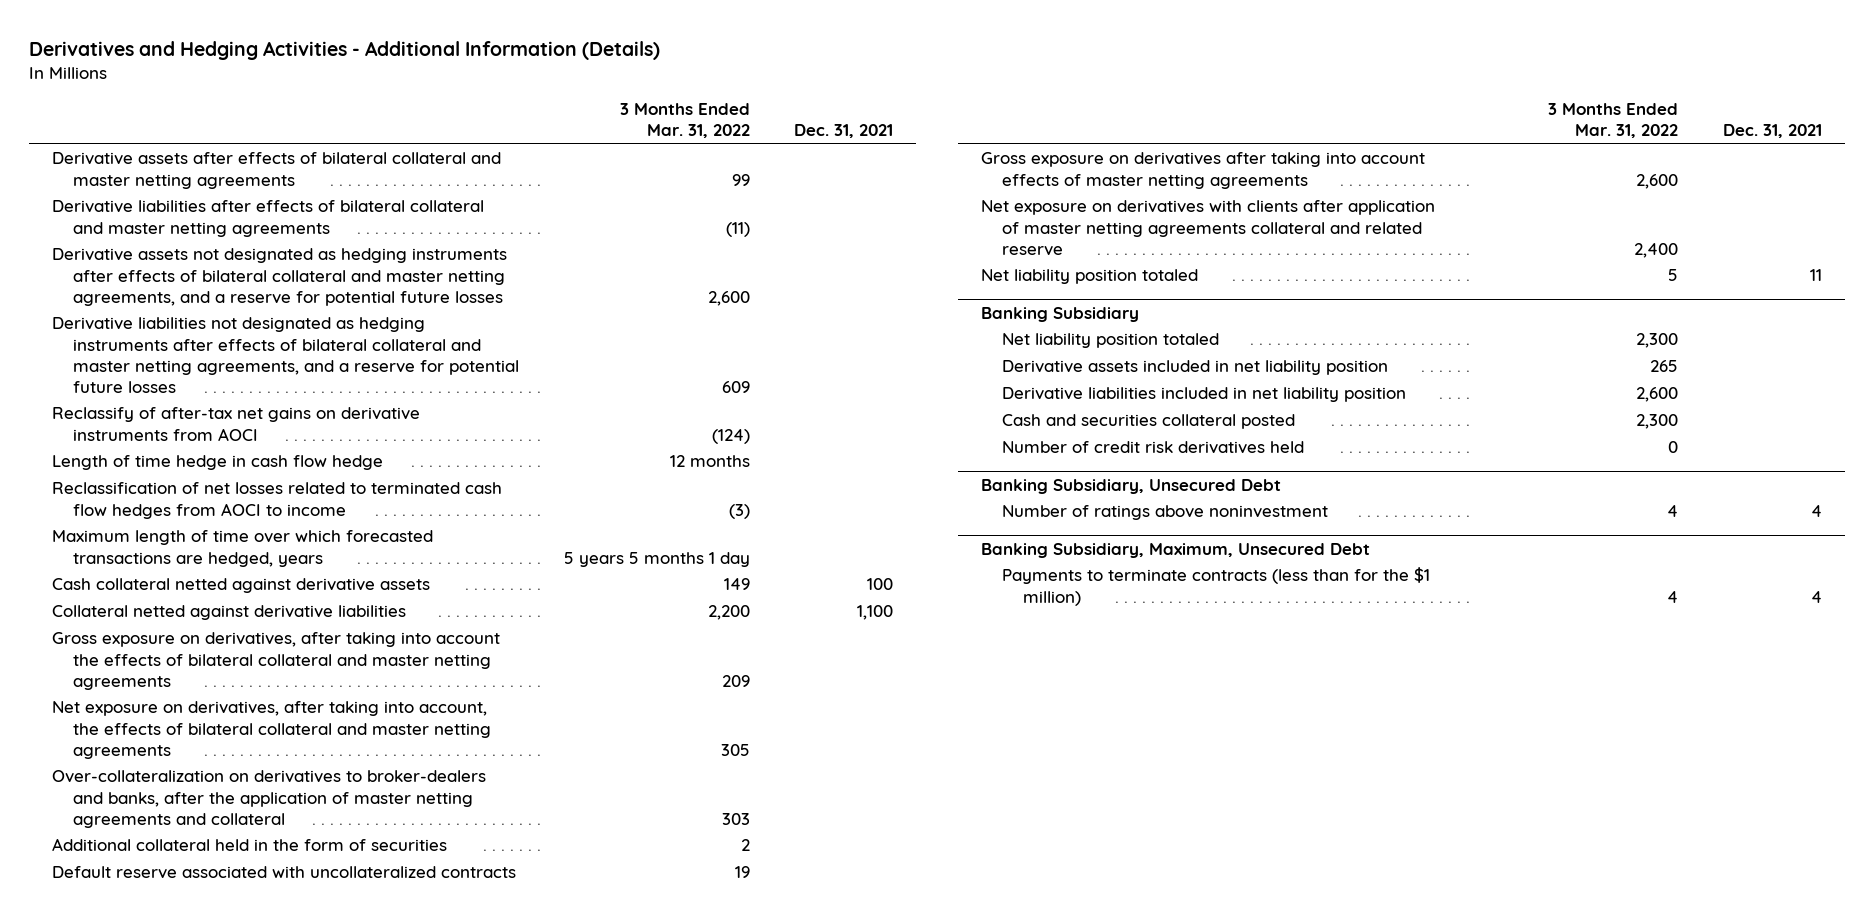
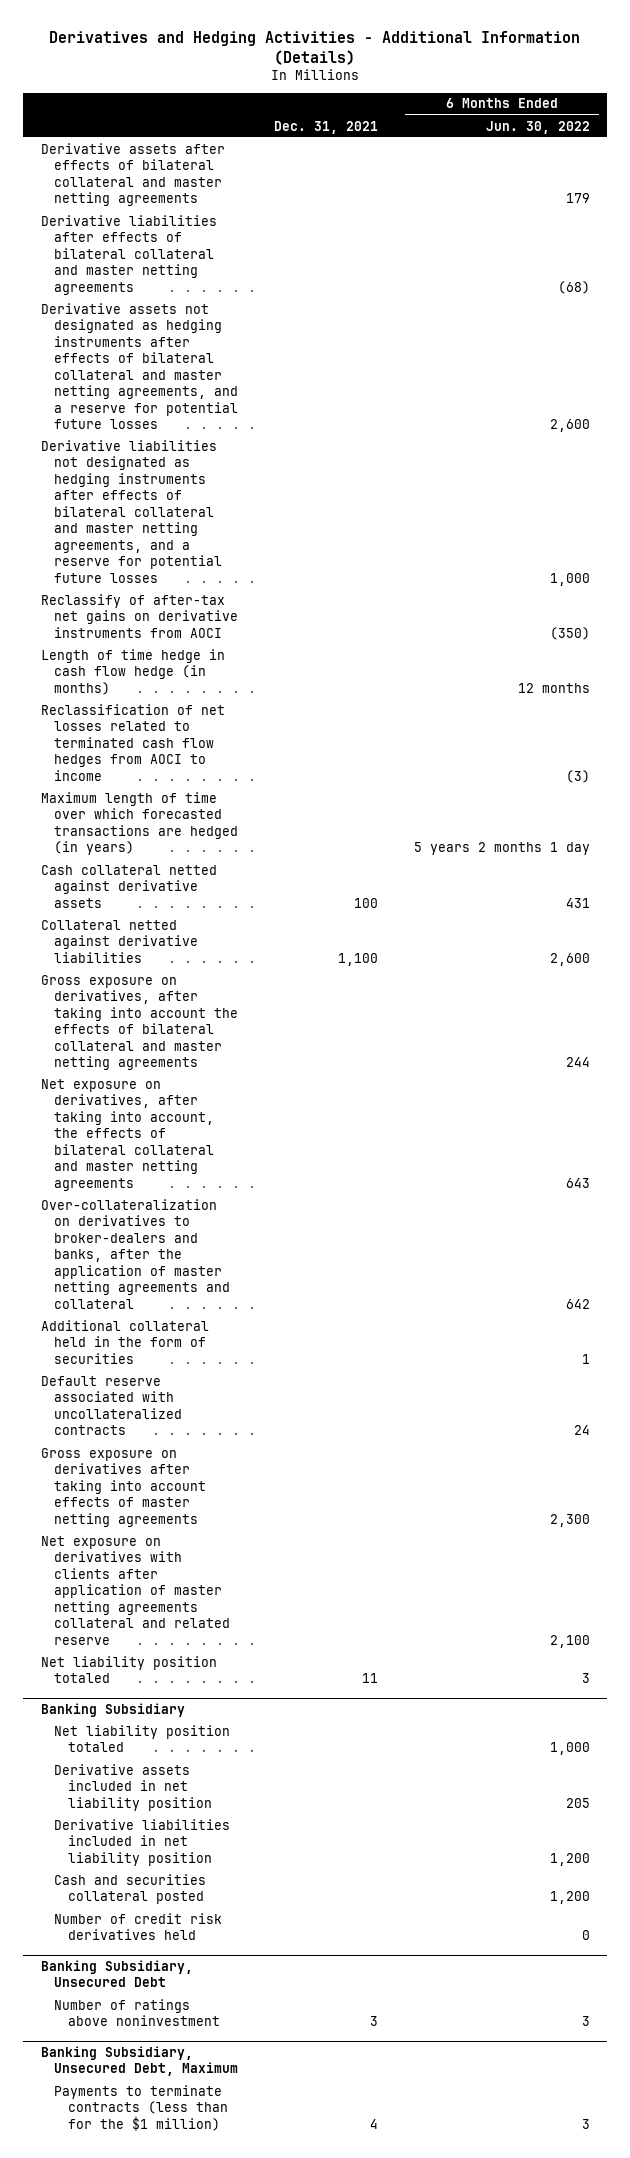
- | 3 Months Ended Mar. 31, 2022 | Dec. 31, 2021
+ | Dec. 31, 2021 | 6 Months Ended Jun. 30, 2022
- Length of time hedge in cash flow hedge | 12 months |
+ Length of time hedge in cash flow hedge (in months) | | 12 months
- Maximum length of time over which forecasted transactions are hedged, years | 5 years 5 months 1 day |
+ Maximum length of time over which forecasted transactions are hedged (in years) | | 5 years 2 months 1 day
@ Banking Subsidiary, Unsecured Debt
- Number of ratings above noninvestment | 4 | 4
- Banking Subsidiary, Maximum, Unsecured Debt
@ Banking Subsidiary, Unsecured Debt
+ Number of ratings above noninvestment | 3 | 3
+ Banking Subsidiary, Unsecured Debt, Maximum

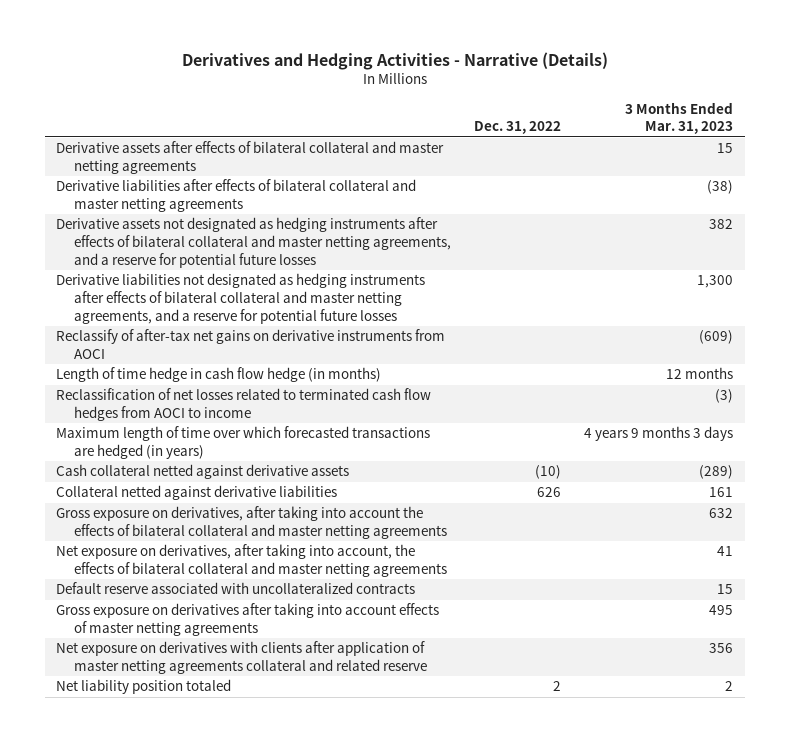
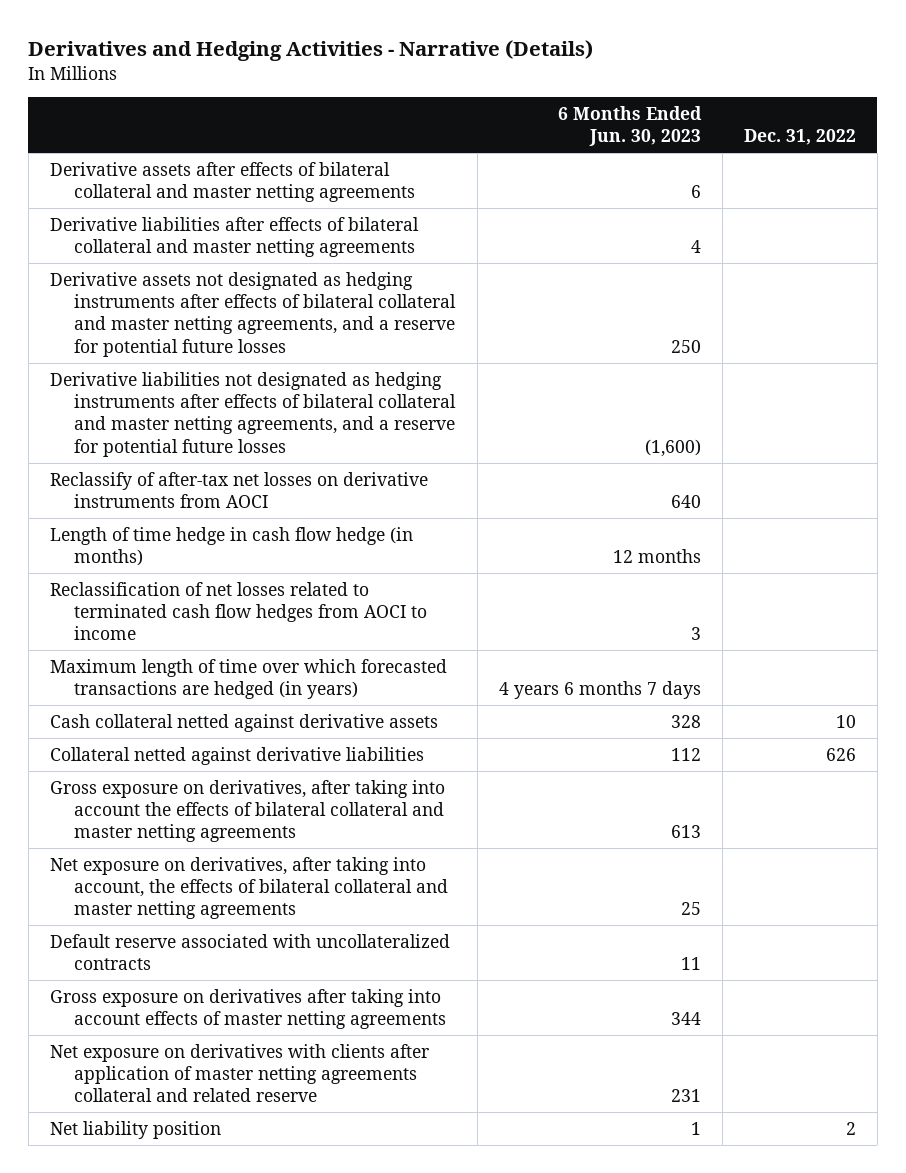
- | Dec. 31, 2022 | 3 Months Ended Mar. 31, 2023
+ | 6 Months Ended Jun. 30, 2023 | Dec. 31, 2022
- Reclassify of after-tax net gains on derivative instruments from AOCI | | (609)
+ Reclassify of after-tax net losses on derivative instruments from AOCI | 640 |
- Cash collateral netted against derivative assets | (10) | (289)
+ Cash collateral netted against derivative assets | 328 | 10
- Net liability position totaled | 2 | 2
+ Net liability position | 1 | 2

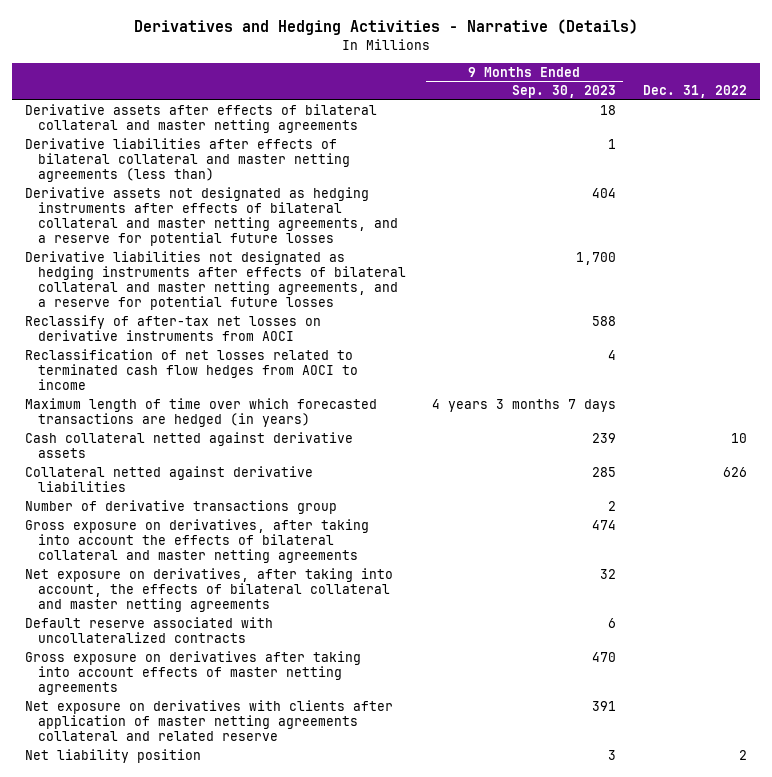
- | 6 Months Ended Jun. 30, 2023 | Dec. 31, 2022
+ | 9 Months Ended Sep. 30, 2023 | Dec. 31, 2022
- Derivative liabilities after effects of bilateral collateral and master netting agreements | 4 |
+ Derivative liabilities after effects of bilateral collateral and master netting agreements (less than) | 1 |
- Length of time hedge in cash flow hedge (in months) | 12 months |
+ Number of derivative transactions group | 2 |

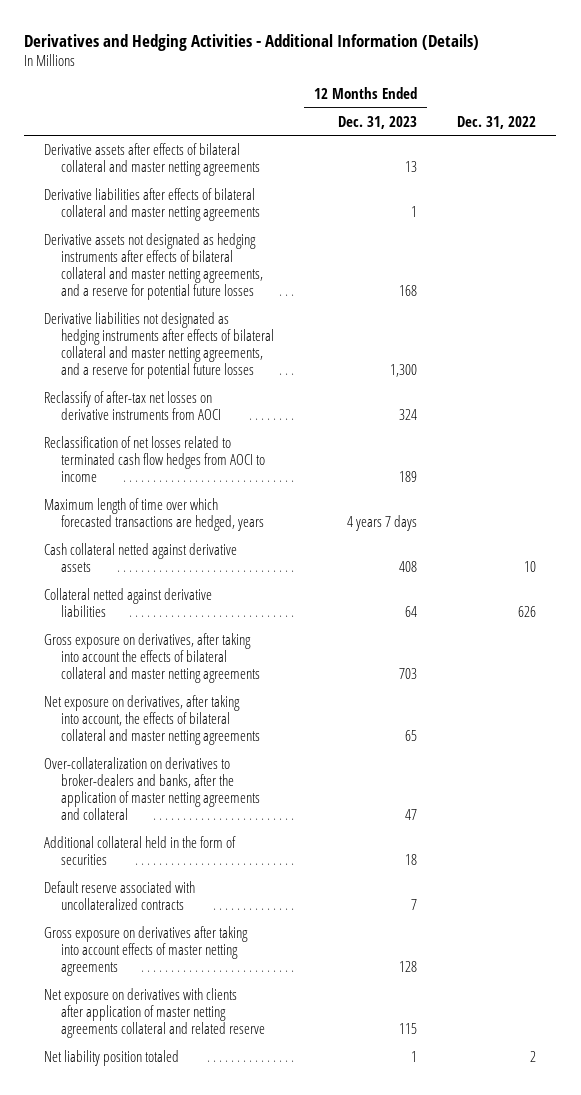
- Derivatives and Hedging Activities - Narrative (Details)
+ Derivatives and Hedging Activities - Additional Information (Details)
- | 9 Months Ended Sep. 30, 2023 | Dec. 31, 2022
+ | 12 Months Ended Dec. 31, 2023 | Dec. 31, 2022
- Derivative liabilities after effects of bilateral collateral and master netting agreements (less than) | 1 |
+ Derivative liabilities after effects of bilateral collateral and master netting agreements | 1 |
- Maximum length of time over which forecasted transactions are hedged (in years) | 4 years 3 months 7 days |
+ Maximum length of time over which forecasted transactions are hedged, years | 4 years 7 days |
- Number of derivative transactions group | 2 |
+ Over-collateralization on derivatives to broker-dealers and banks, after the application of master netting agreements and collateral | 47 |
+ Additional collateral held in the form of securities | 18 |
- Net liability position | 3 | 2
+ Net liability position totaled | 1 | 2

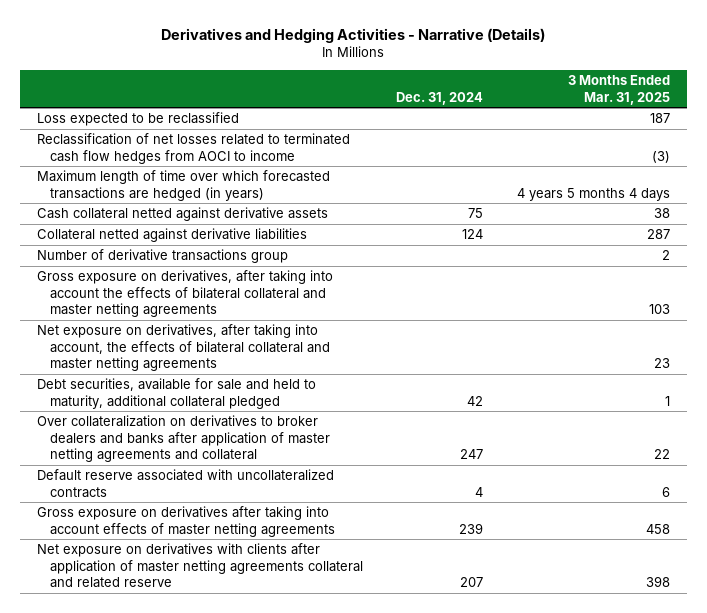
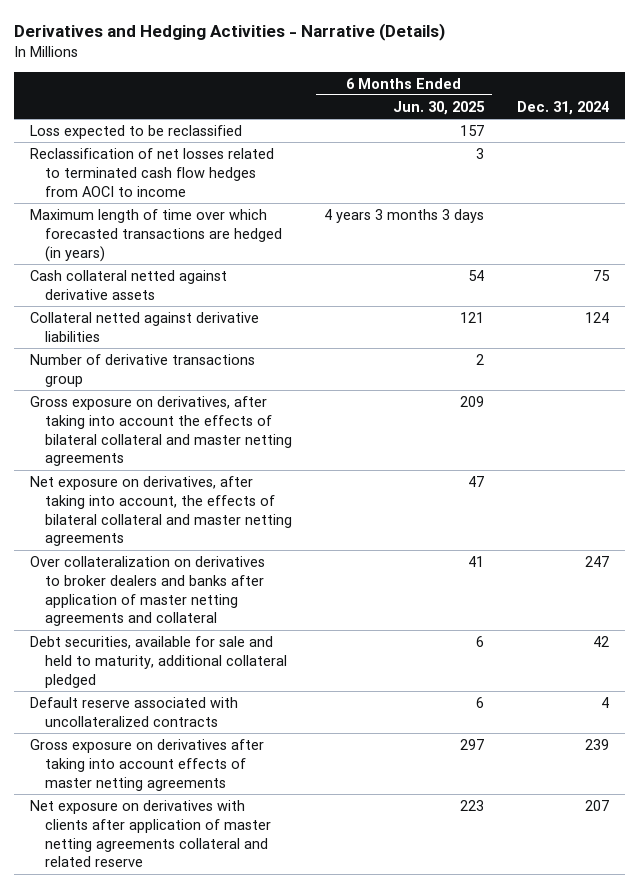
- | Dec. 31, 2024 | 3 Months Ended Mar. 31, 2025
+ | 6 Months Ended Jun. 30, 2025 | Dec. 31, 2024
moved down: Debt securities, available for sale and held to maturity, additional collateral pledged | 6 | 42

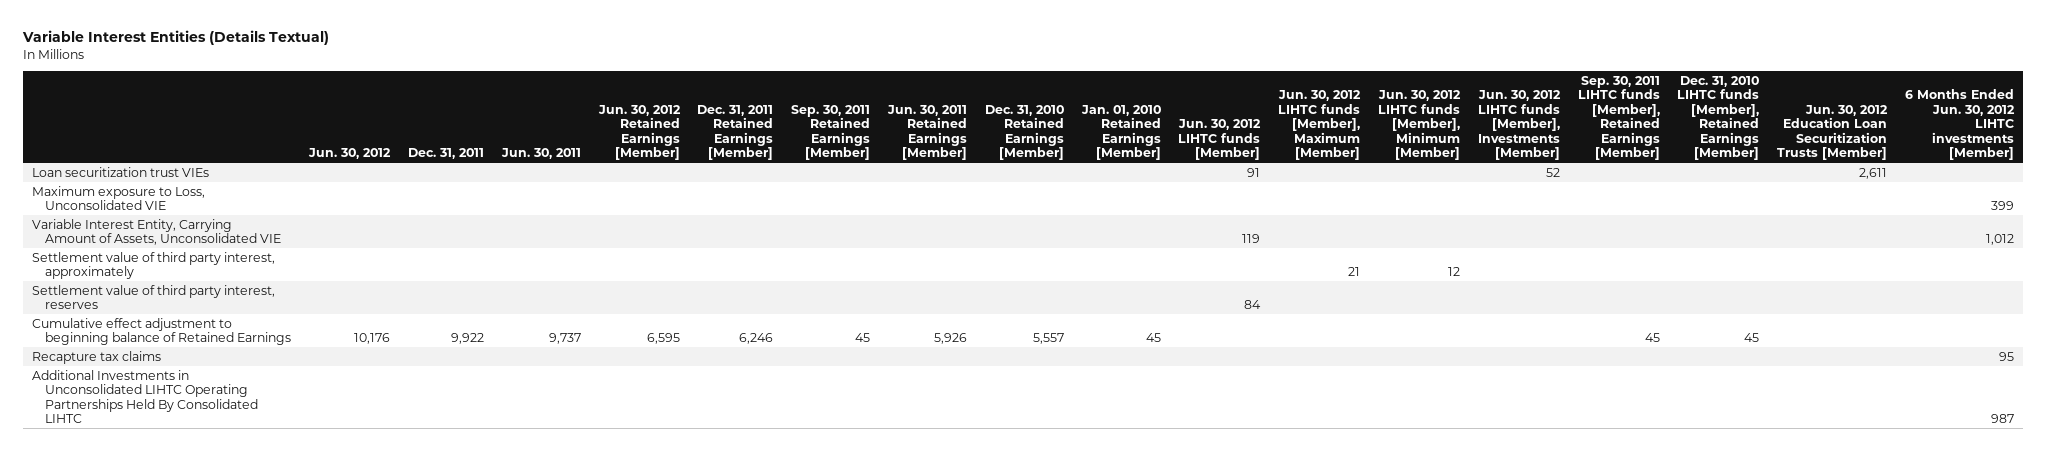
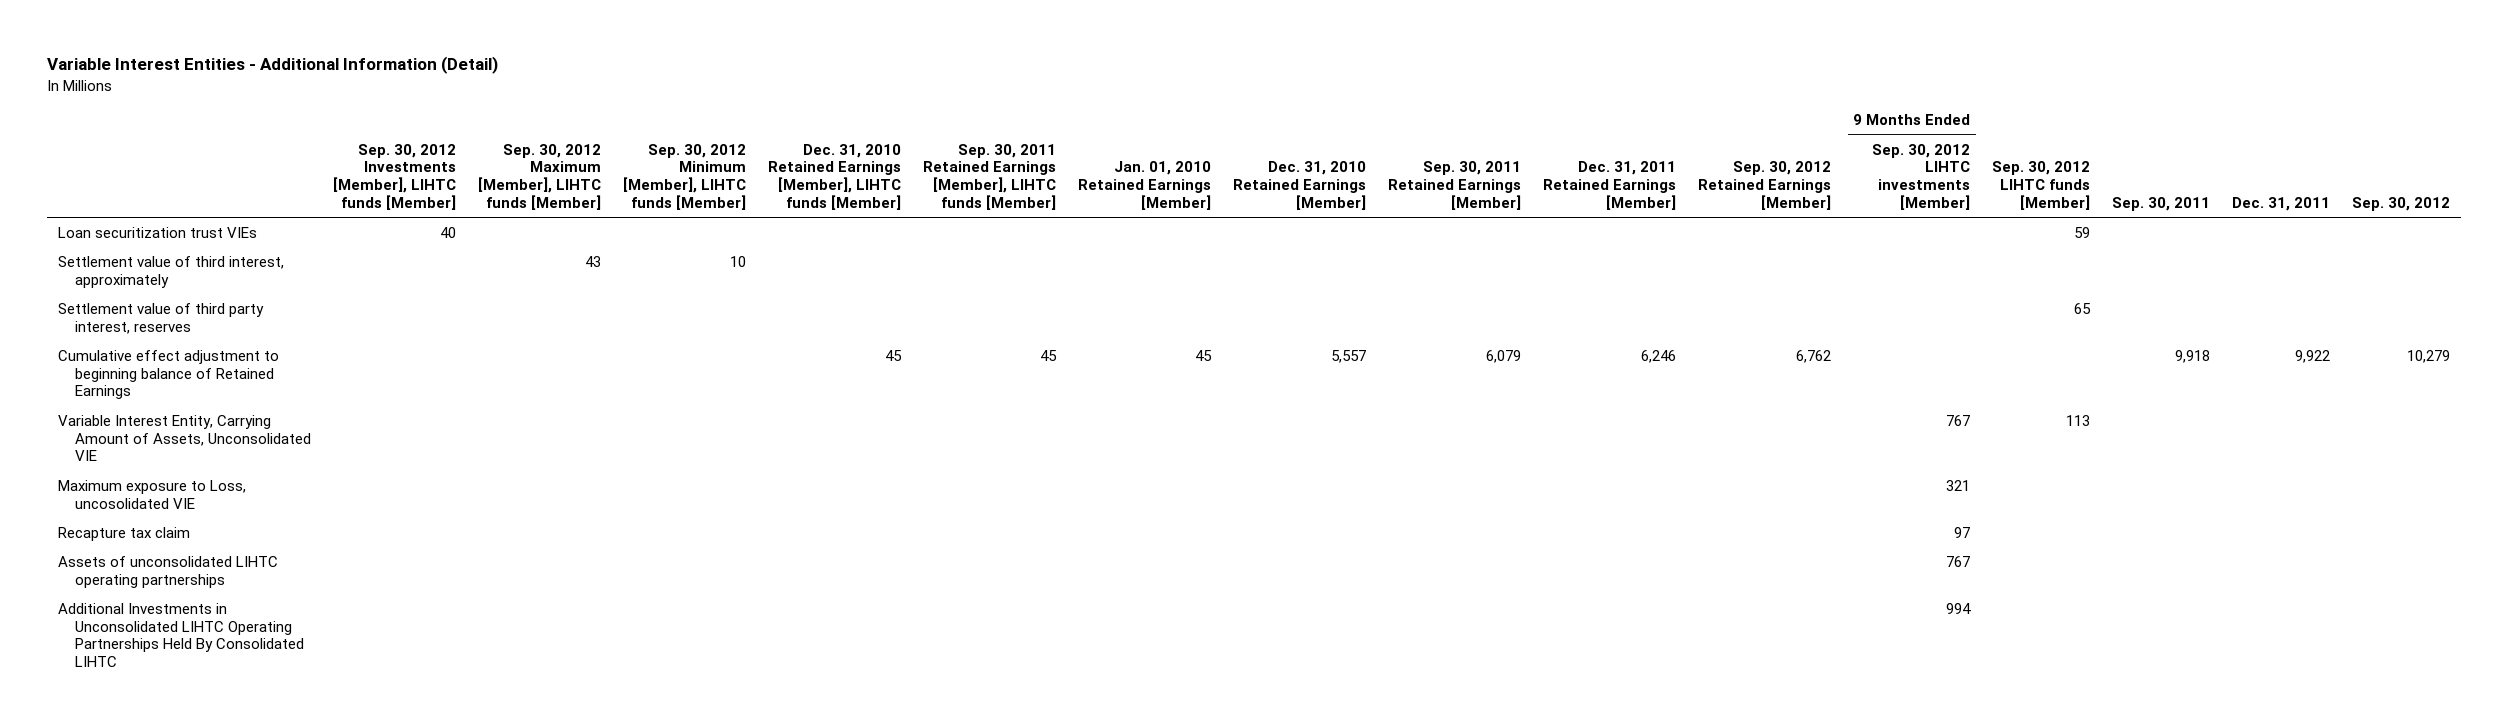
- Variable Interest Entities (Details Textual)
+ Variable Interest Entities - Additional Information (Detail)
- | Jun. 30, 2012 | Dec. 31, 2011 | Jun. 30, 2011 | Jun. 30, 2012 Retained Earnings [Member] | Dec. 31, 2011 Retained Earnings [Member] | Sep. 30, 2011 Retained Earnings [Member] | Jun. 30, 2011 Retained Earnings [Member] | Dec. 31, 2010 Retained Earnings [Member] | Jan. 01, 2010 Retained Earnings [Member] | Jun. 30, 2012 LIHTC funds [Member] | Jun. 30, 2012 LIHTC funds [Member], Maximum [Member] | Jun. 30, 2012 LIHTC funds [Member], Minimum [Member] | Jun. 30, 2012 LIHTC funds [Member], Investments [Member] | Sep. 30, 2011 LIHTC funds [Member], Retained Earnings [Member] | Dec. 31, 2010 LIHTC funds [Member], Retained Earnings [Member] | Jun. 30, 2012 Education Loan Securitization Trusts [Member] | 6 Months Ended Jun. 30, 2012 LIHTC investments [Member]
+ | Sep. 30, 2012 Investments [Member], LIHTC funds [Member] | Sep. 30, 2012 Maximum [Member], LIHTC funds [Member] | Sep. 30, 2012 Minimum [Member], LIHTC funds [Member] | Dec. 31, 2010 Retained Earnings [Member], LIHTC funds [Member] | Sep. 30, 2011 Retained Earnings [Member], LIHTC funds [Member] | Jan. 01, 2010 Retained Earnings [Member] | Dec. 31, 2010 Retained Earnings [Member] | Sep. 30, 2011 Retained Earnings [Member] | Dec. 31, 2011 Retained Earnings [Member] | Sep. 30, 2012 Retained Earnings [Member] | 9 Months Ended Sep. 30, 2012 LIHTC investments [Member] | Sep. 30, 2012 LIHTC funds [Member] | Sep. 30, 2011 | Dec. 31, 2011 | Sep. 30, 2012
- Maximum exposure to Loss, Unconsolidated VIE | | | | | | | | | | | | | | | | | 399
- Settlement value of third party interest, approximately | | | | | | | | | | | 21 | 12 | | | | |
+ Settlement value of third interest, approximately | | 43 | 10 | | | | | | | | | | | |
- Cumulative effect adjustment to beginning balance of Retained Earnings | 10,176 | 9,922 | 9,737 | 6,595 | 6,246 | 45 | 5,926 | 5,557 | 45 | | | | | 45 | 45 | |
- Recapture tax claims | | | | | | | | | | | | | | | | | 95
+ Cumulative effect adjustment to beginning balance of Retained Earnings | | | | 45 | 45 | 45 | 5,557 | 6,079 | 6,246 | 6,762 | | | 9,918 | 9,922 | 10,279
moved down: Variable Interest Entity, Carrying Amount of Assets, Unconsolidated VIE | | | | | | | | | | | 767 | 113 | | |
+ Maximum exposure to Loss, uncosolidated VIE | | | | | | | | | | | 321 | | | |
+ Recapture tax claim | | | | | | | | | | | 97 | | | |
+ Assets of unconsolidated LIHTC operating partnerships | | | | | | | | | | | 767 | | | |

